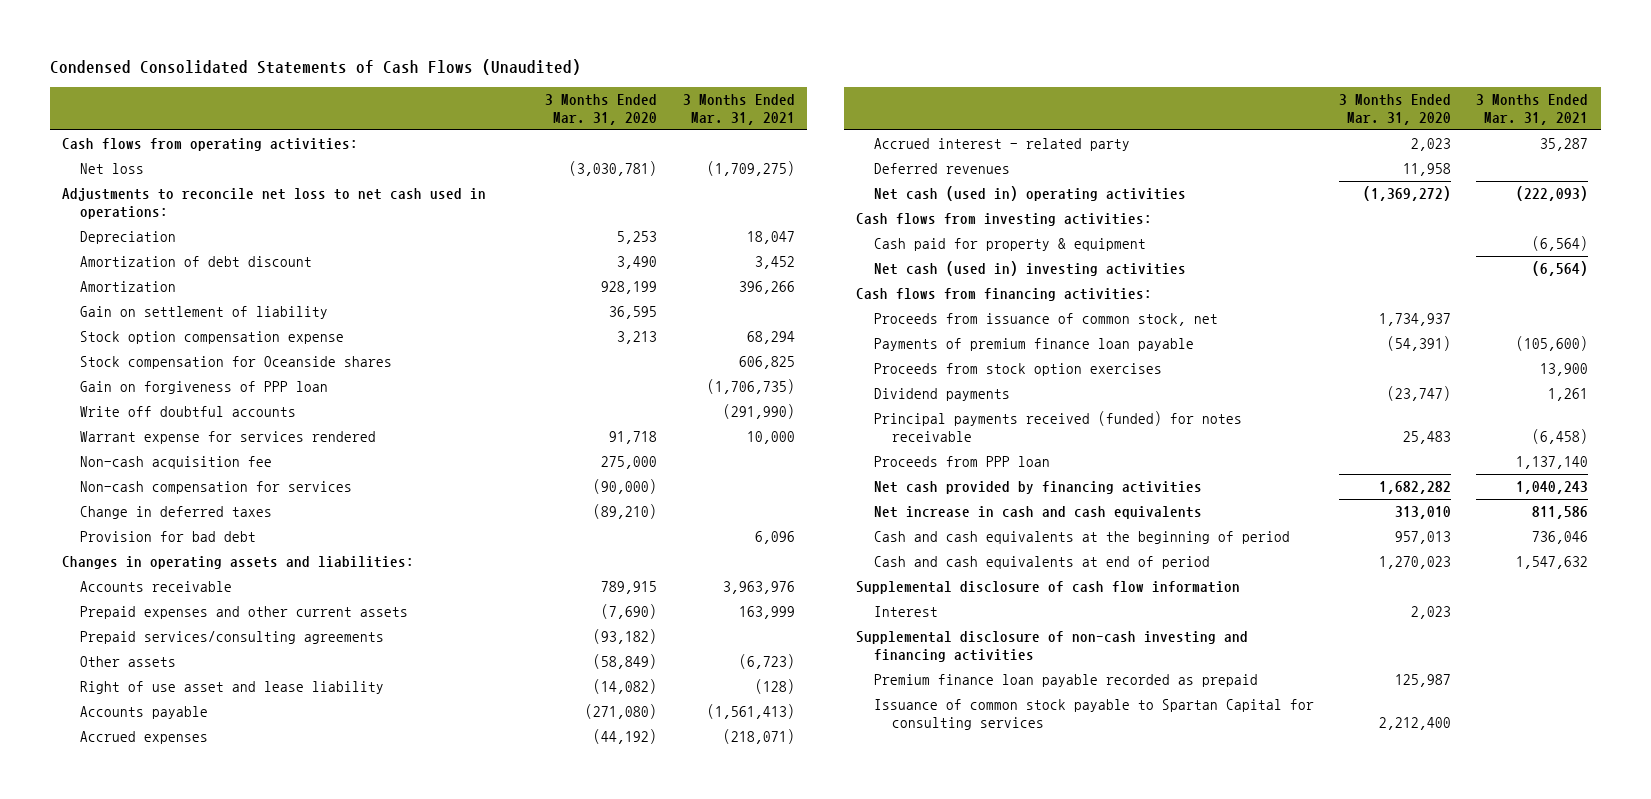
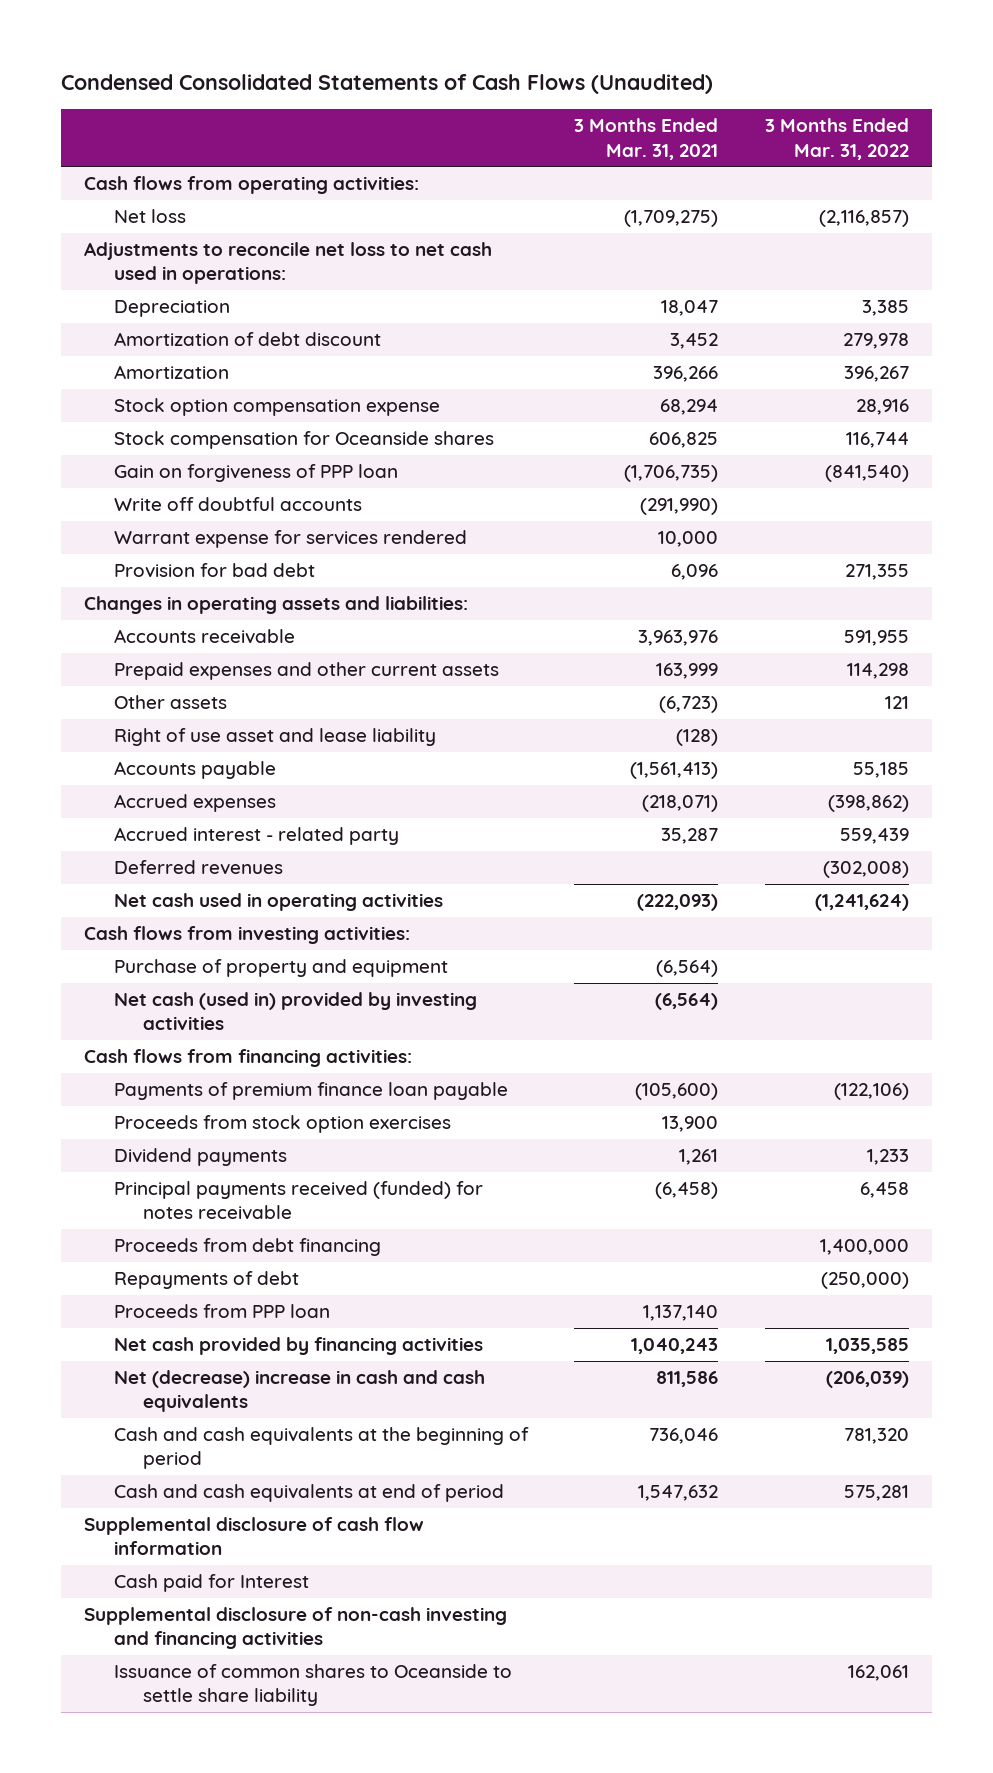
- | 3 Months Ended Mar. 31, 2020 | 3 Months Ended Mar. 31, 2021
+ | 3 Months Ended Mar. 31, 2021 | 3 Months Ended Mar. 31, 2022
- Gain on settlement of liability | 36,595 |
- Non-cash acquisition fee | 275,000 |
- Non-cash compensation for services | (90,000) |
- Change in deferred taxes | (89,210) |
- Prepaid services/consulting agreements | (93,182) |
- Net cash (used in) operating activities | (1,369,272) | (222,093)
+ Net cash used in operating activities | (222,093) | (1,241,624)
- Cash paid for property & equipment | | (6,564)
- Net cash (used in) investing activities | | (6,564)
+ Purchase of property and equipment | (6,564) |
+ Net cash (used in) provided by investing activities | (6,564) |
- Proceeds from issuance of common stock, net | 1,734,937 |
+ Proceeds from debt financing | | 1,400,000
+ Repayments of debt | | (250,000)
- Net increase in cash and cash equivalents | 313,010 | 811,586
+ Net (decrease) increase in cash and cash equivalents | 811,586 | (206,039)
- Interest | 2,023 |
+ Cash paid for Interest
- Premium finance loan payable recorded as prepaid | 125,987 |
- Issuance of common stock payable to Spartan Capital for consulting services | 2,212,400 |
+ Issuance of common shares to Oceanside to settle share liability | | 162,061

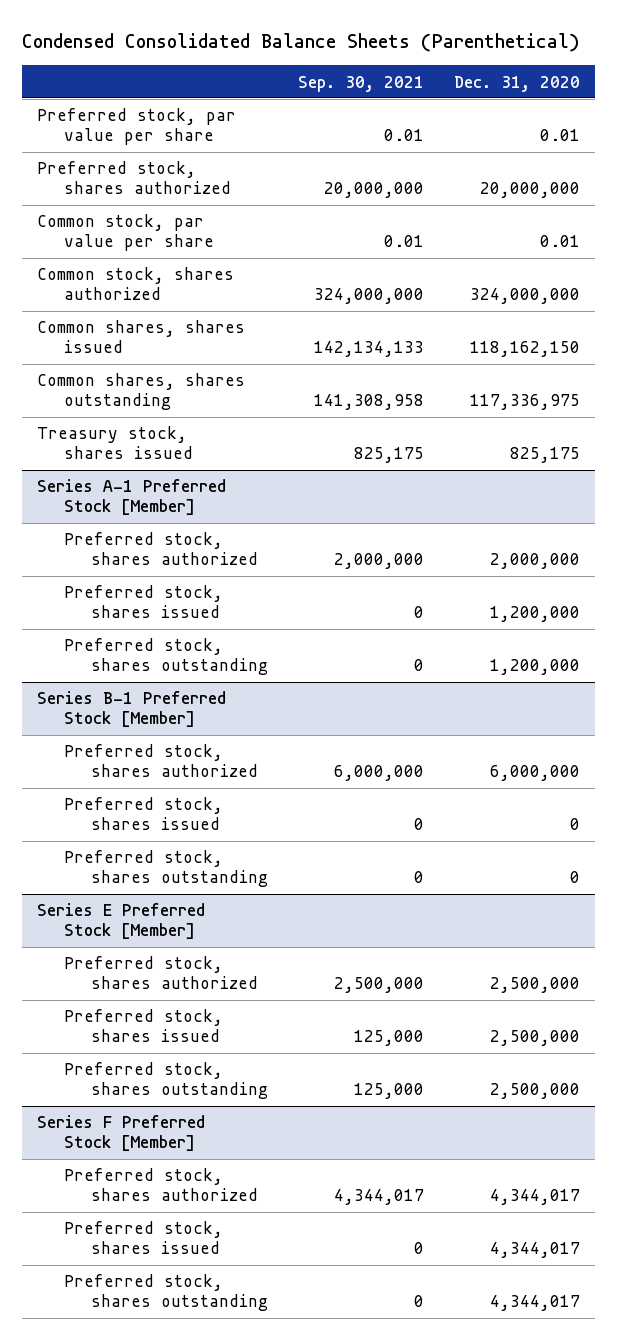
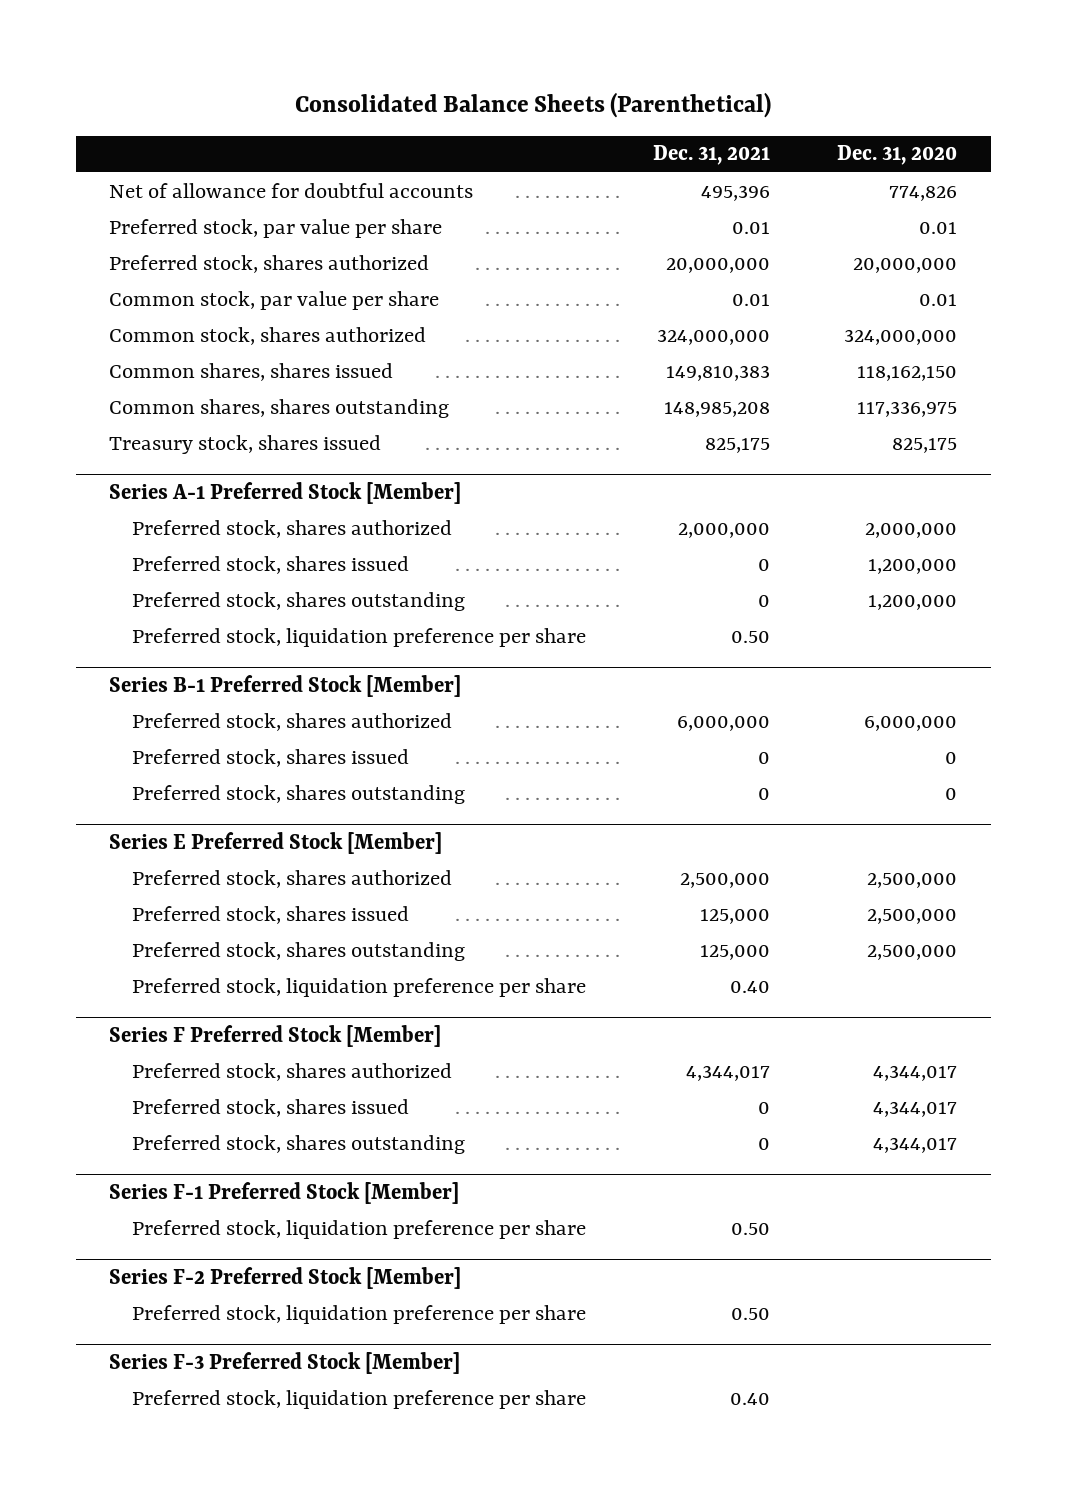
- Condensed Consolidated Balance Sheets (Parenthetical)
+ Consolidated Balance Sheets (Parenthetical)
- | Sep. 30, 2021 | Dec. 31, 2020
+ | Dec. 31, 2021 | Dec. 31, 2020
+ Net of allowance for doubtful accounts | 495,396 | 774,826
@ Series A-1 Preferred Stock [Member]
+ Preferred stock, liquidation preference per share | 0.50 |
@ Series E Preferred Stock [Member]
+ Preferred stock, liquidation preference per share | 0.40 |
+ Series F-1 Preferred Stock [Member]
+ Preferred stock, liquidation preference per share | 0.50 |
+ Series F-2 Preferred Stock [Member]
+ Preferred stock, liquidation preference per share | 0.50 |
+ Series F-3 Preferred Stock [Member]
+ Preferred stock, liquidation preference per share | 0.40 |

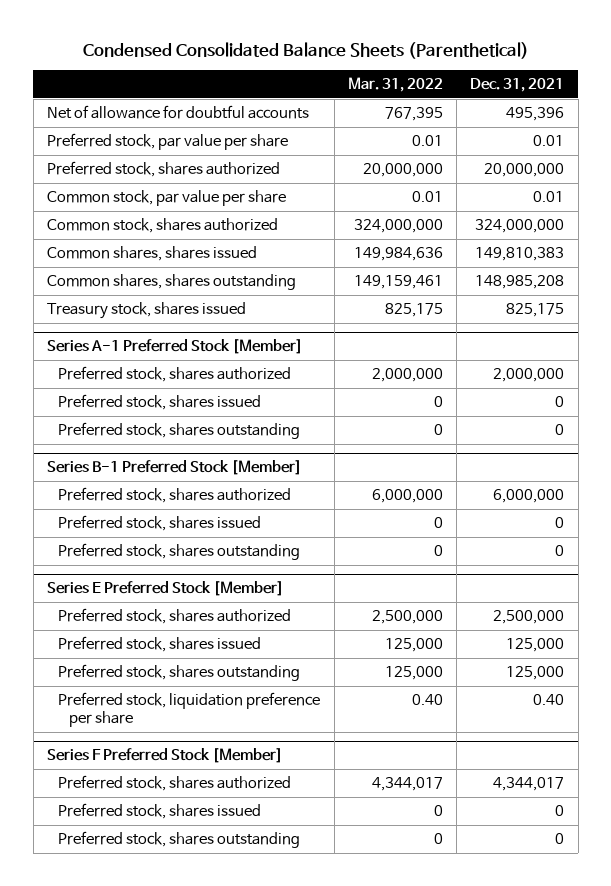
- Consolidated Balance Sheets (Parenthetical)
+ Condensed Consolidated Balance Sheets (Parenthetical)
- | Dec. 31, 2021 | Dec. 31, 2020
+ | Mar. 31, 2022 | Dec. 31, 2021
@ Series A-1 Preferred Stock [Member]
- Preferred stock, liquidation preference per share | 0.50 |
- Series F-1 Preferred Stock [Member]
- Preferred stock, liquidation preference per share | 0.50 |
- Series F-2 Preferred Stock [Member]
- Preferred stock, liquidation preference per share | 0.50 |
- Series F-3 Preferred Stock [Member]
- Preferred stock, liquidation preference per share | 0.40 |

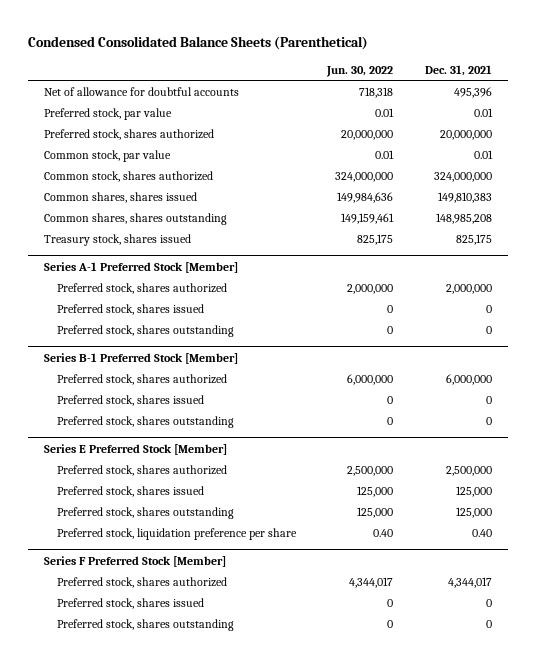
- | Mar. 31, 2022 | Dec. 31, 2021
+ | Jun. 30, 2022 | Dec. 31, 2021
- Preferred stock, par value per share | 0.01 | 0.01
+ Preferred stock, par value | 0.01 | 0.01
- Common stock, par value per share | 0.01 | 0.01
+ Common stock, par value | 0.01 | 0.01

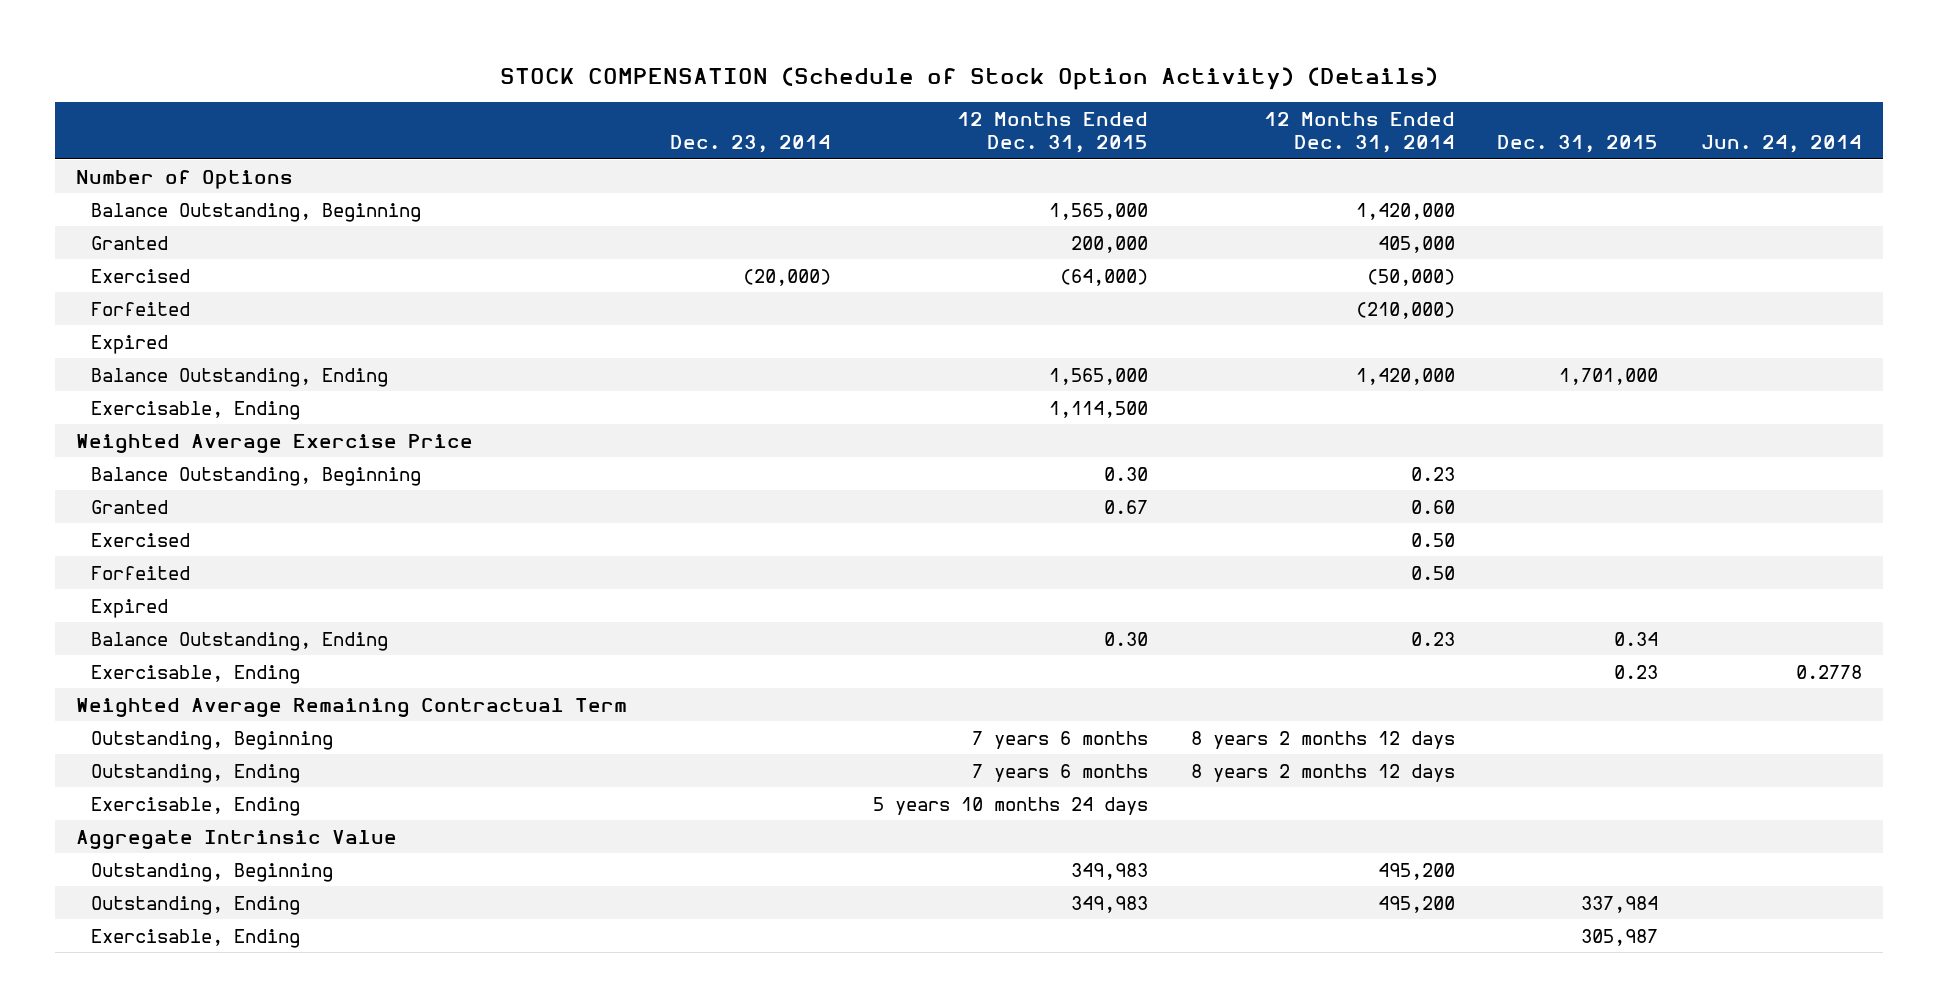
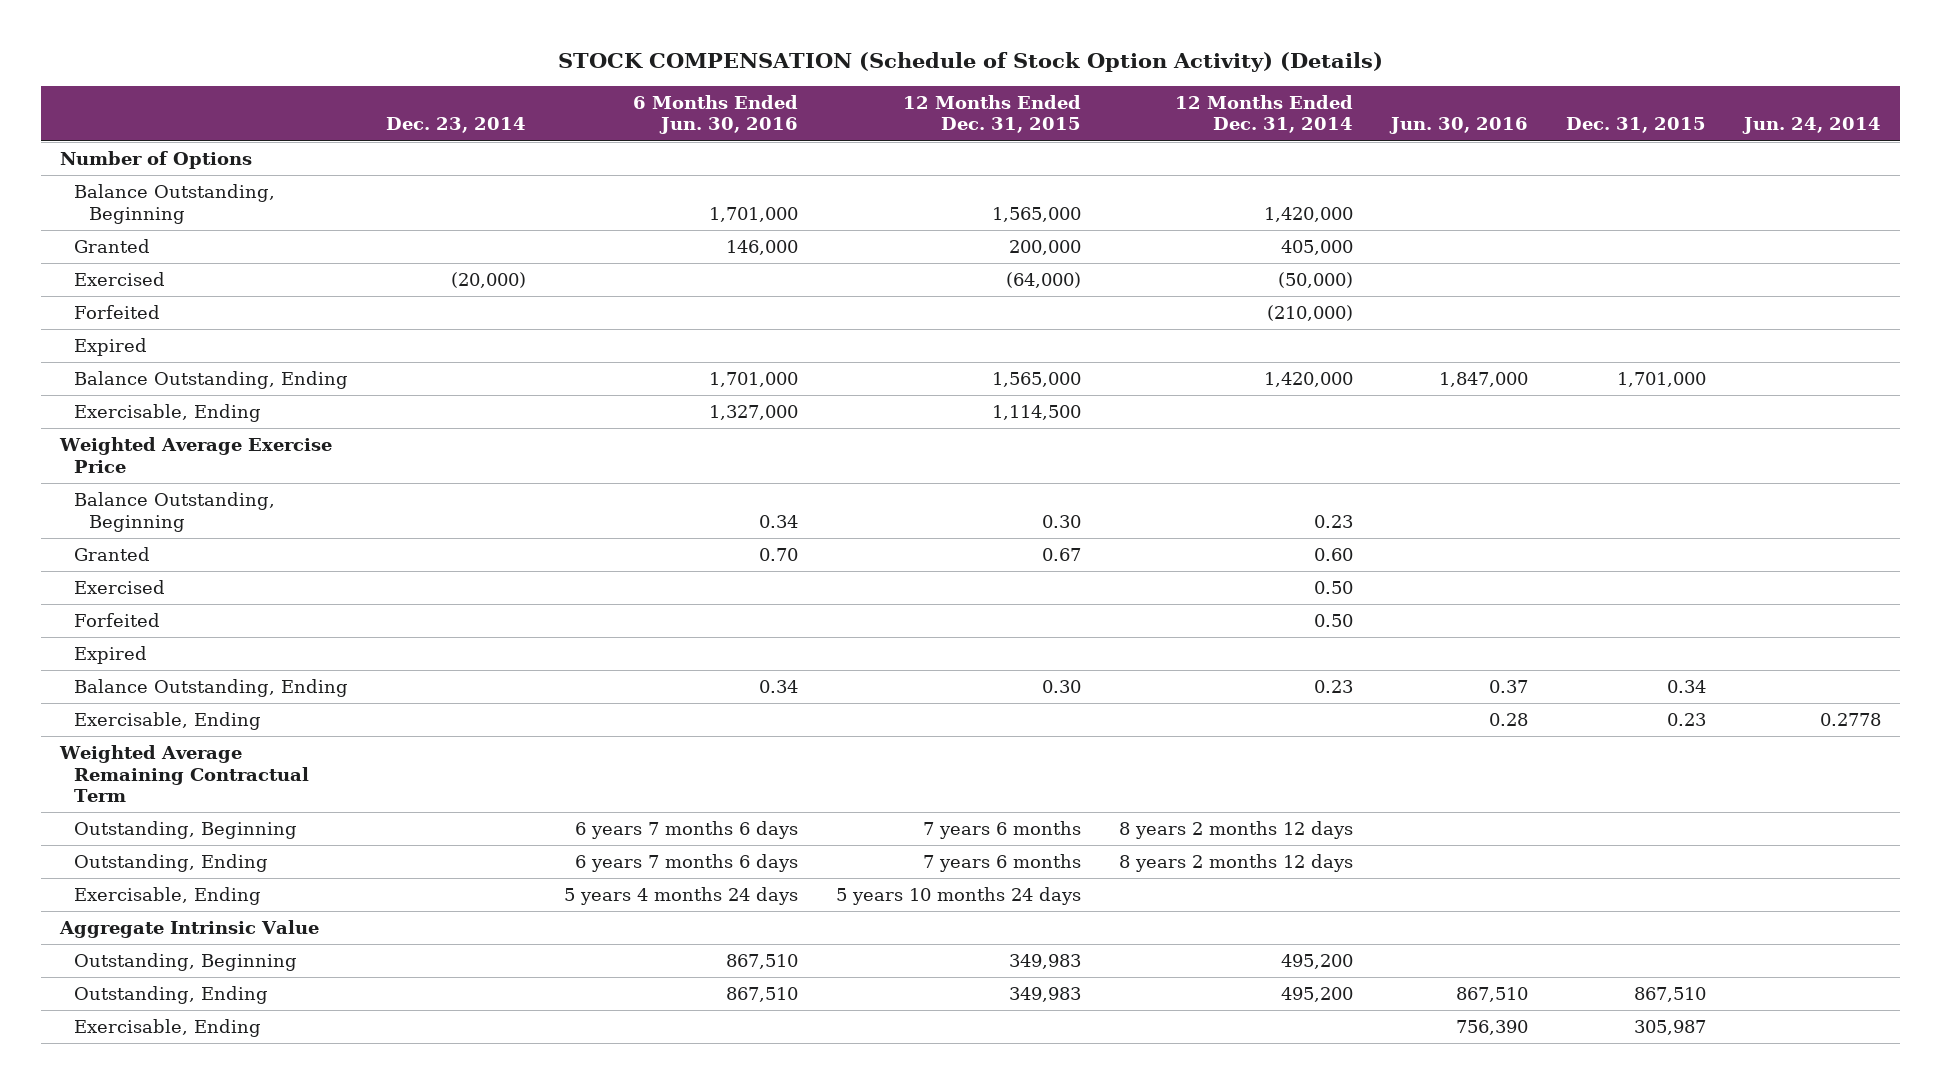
- | Dec. 23, 2014 | 12 Months Ended Dec. 31, 2015 | 12 Months Ended Dec. 31, 2014 | Dec. 31, 2015 | Jun. 24, 2014
+ | Dec. 23, 2014 | 6 Months Ended Jun. 30, 2016 | 12 Months Ended Dec. 31, 2015 | 12 Months Ended Dec. 31, 2014 | Jun. 30, 2016 | Dec. 31, 2015 | Jun. 24, 2014
- Outstanding, Ending | | 349,983 | 495,200 | 337,984 |
+ Outstanding, Ending | | 867,510 | 349,983 | 495,200 | 867,510 | 867,510 |

